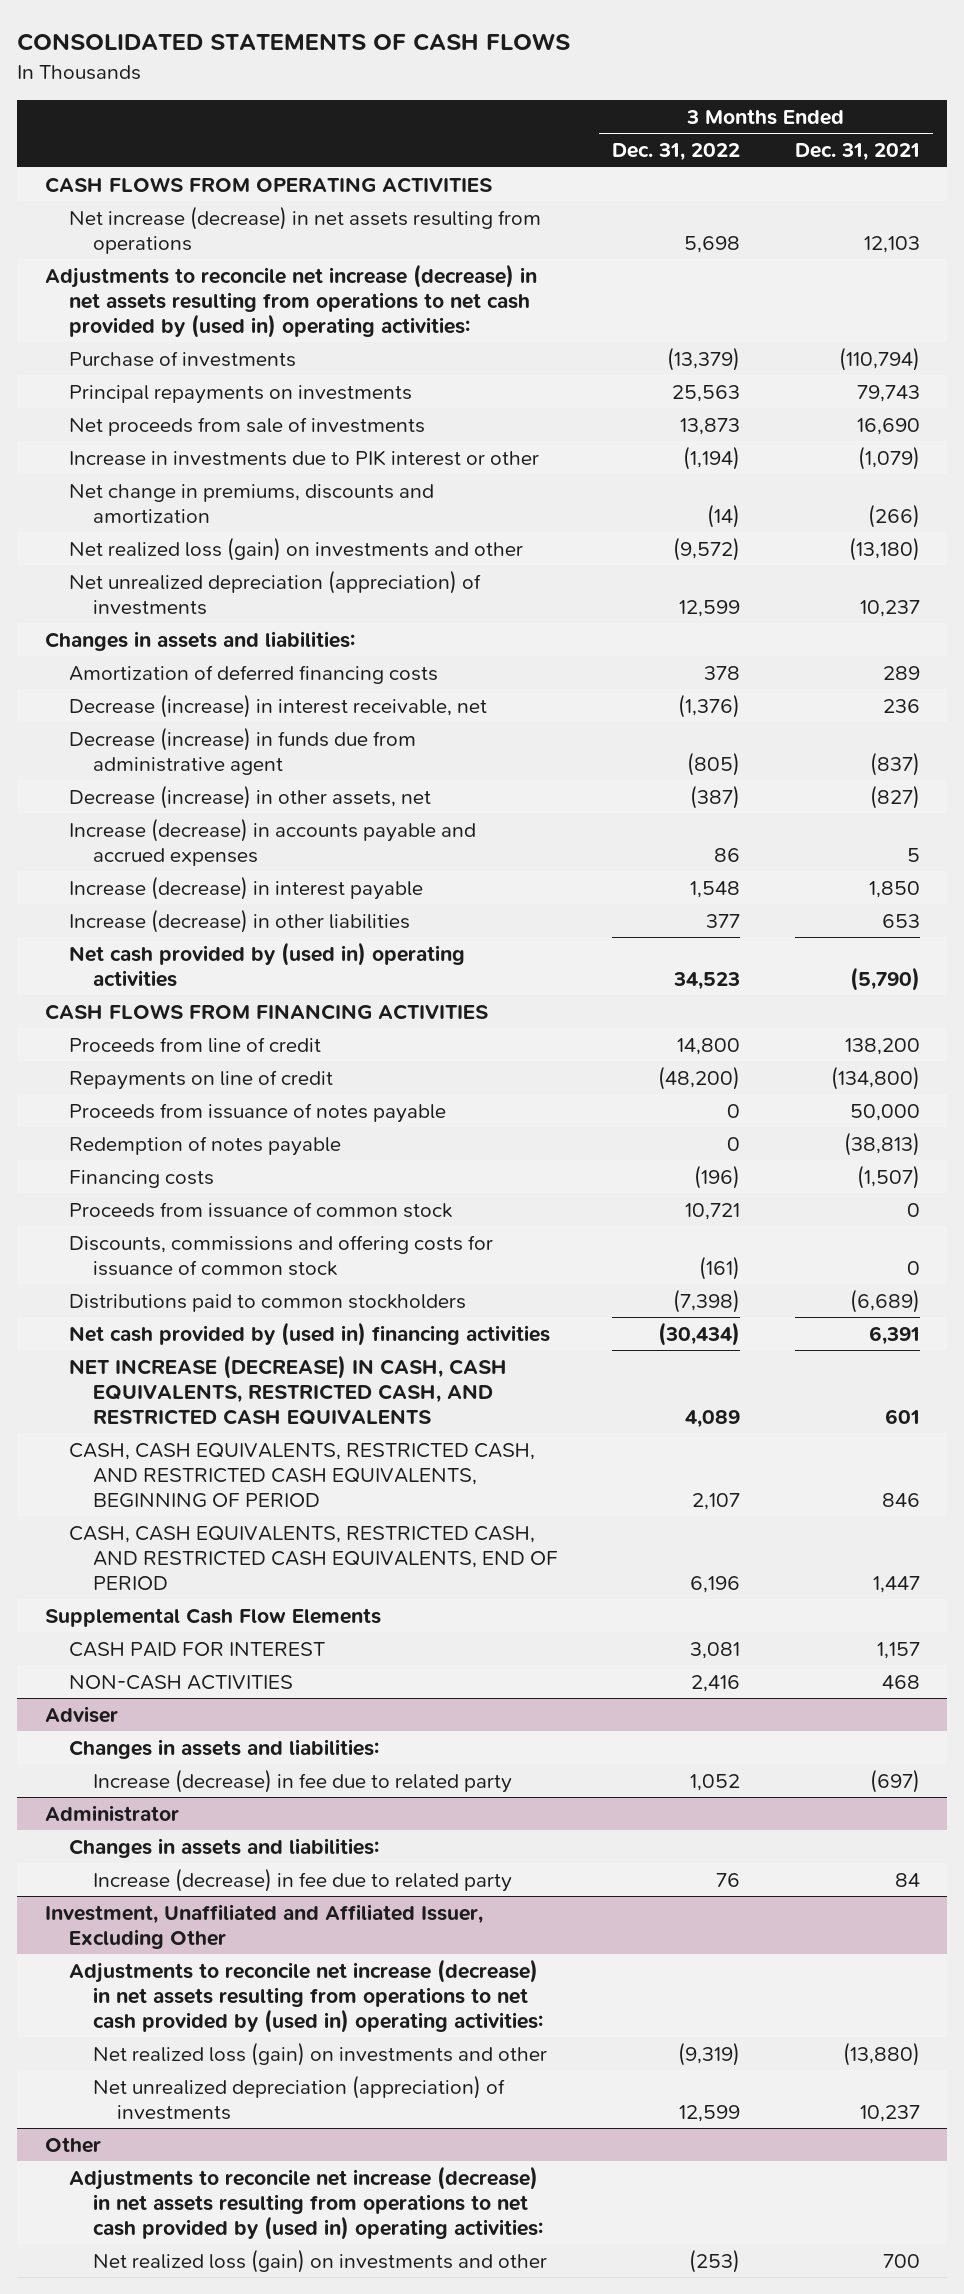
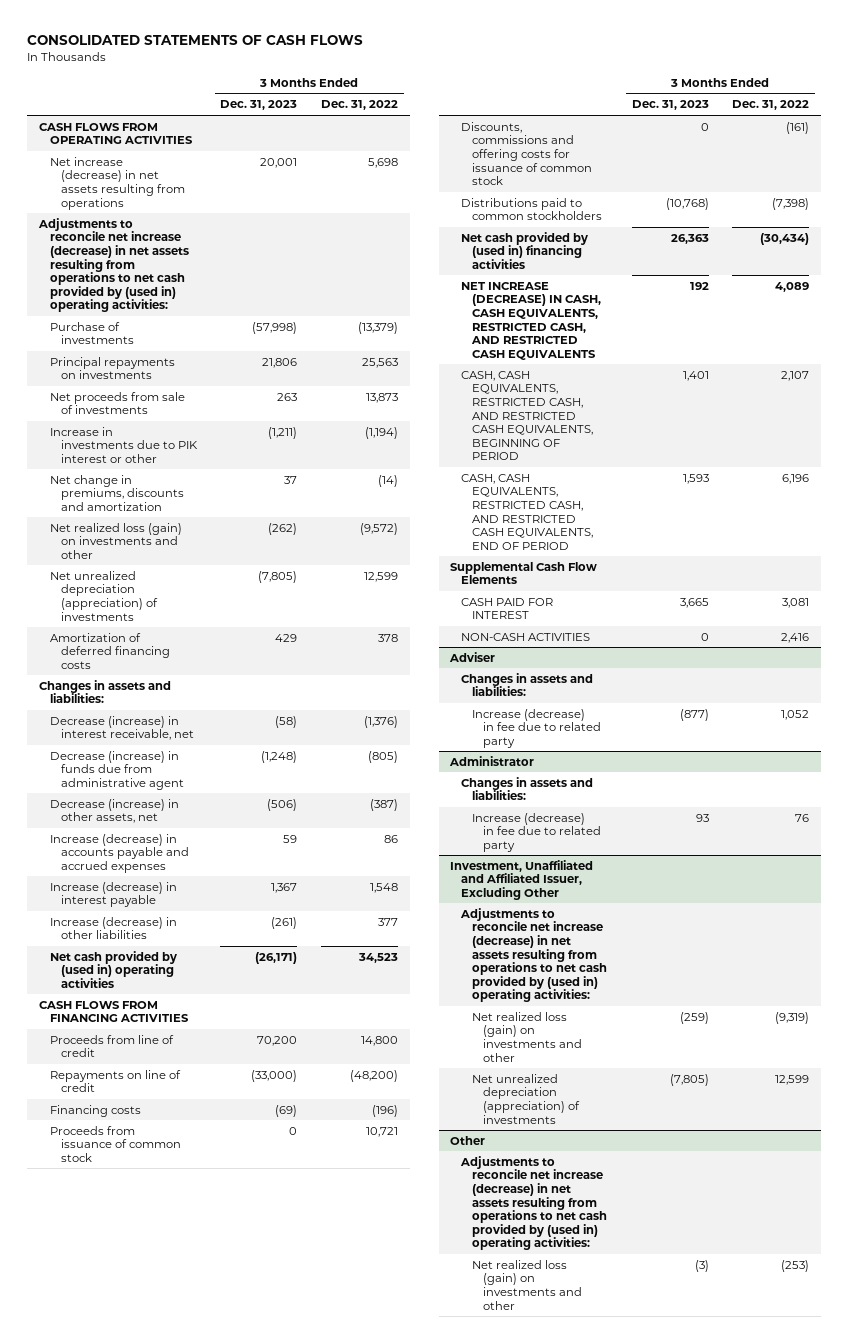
- | 3 Months Ended Dec. 31, 2022 | 3 Months Ended Dec. 31, 2021
+ | 3 Months Ended Dec. 31, 2023 | 3 Months Ended Dec. 31, 2022
moved down: Changes in assets and liabilities:
- Proceeds from issuance of notes payable | 0 | 50,000
- Redemption of notes payable | 0 | (38,813)

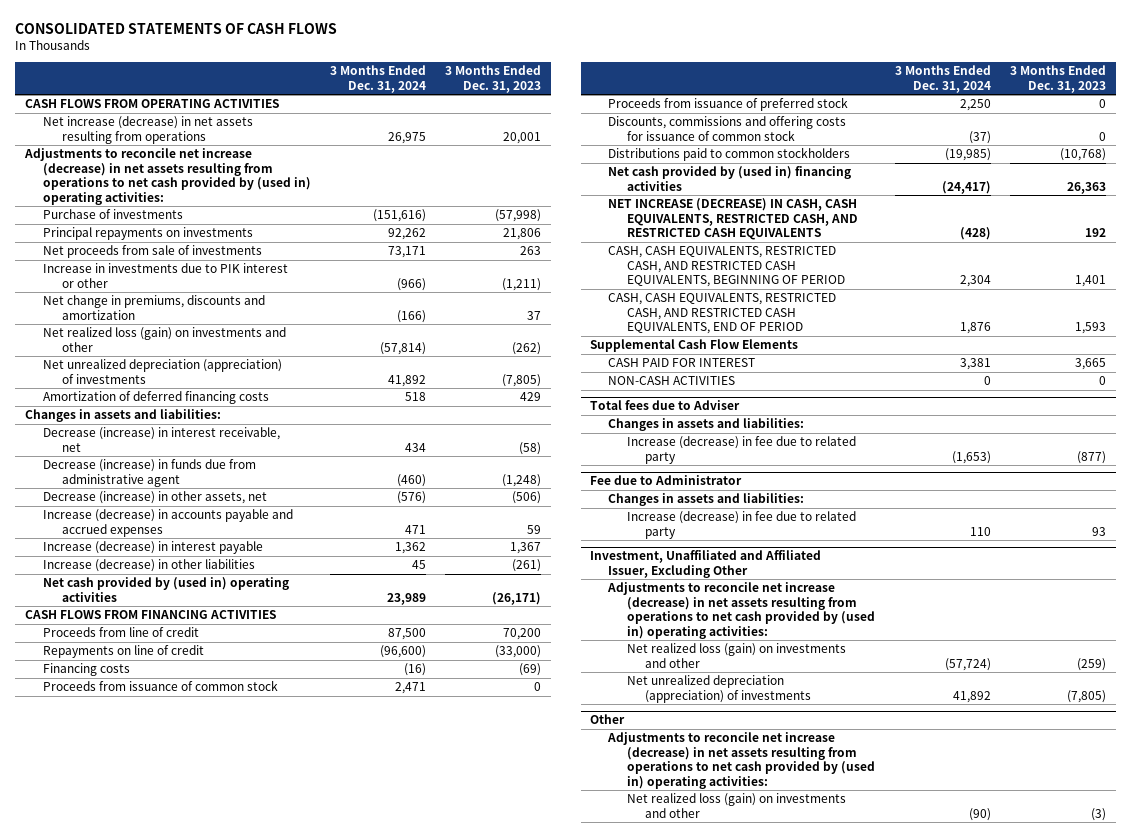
- | 3 Months Ended Dec. 31, 2023 | 3 Months Ended Dec. 31, 2022
+ | 3 Months Ended Dec. 31, 2024 | 3 Months Ended Dec. 31, 2023
+ Proceeds from issuance of preferred stock | 2,250 | 0
- Adviser
+ Total fees due to Adviser
- Administrator
+ Fee due to Administrator

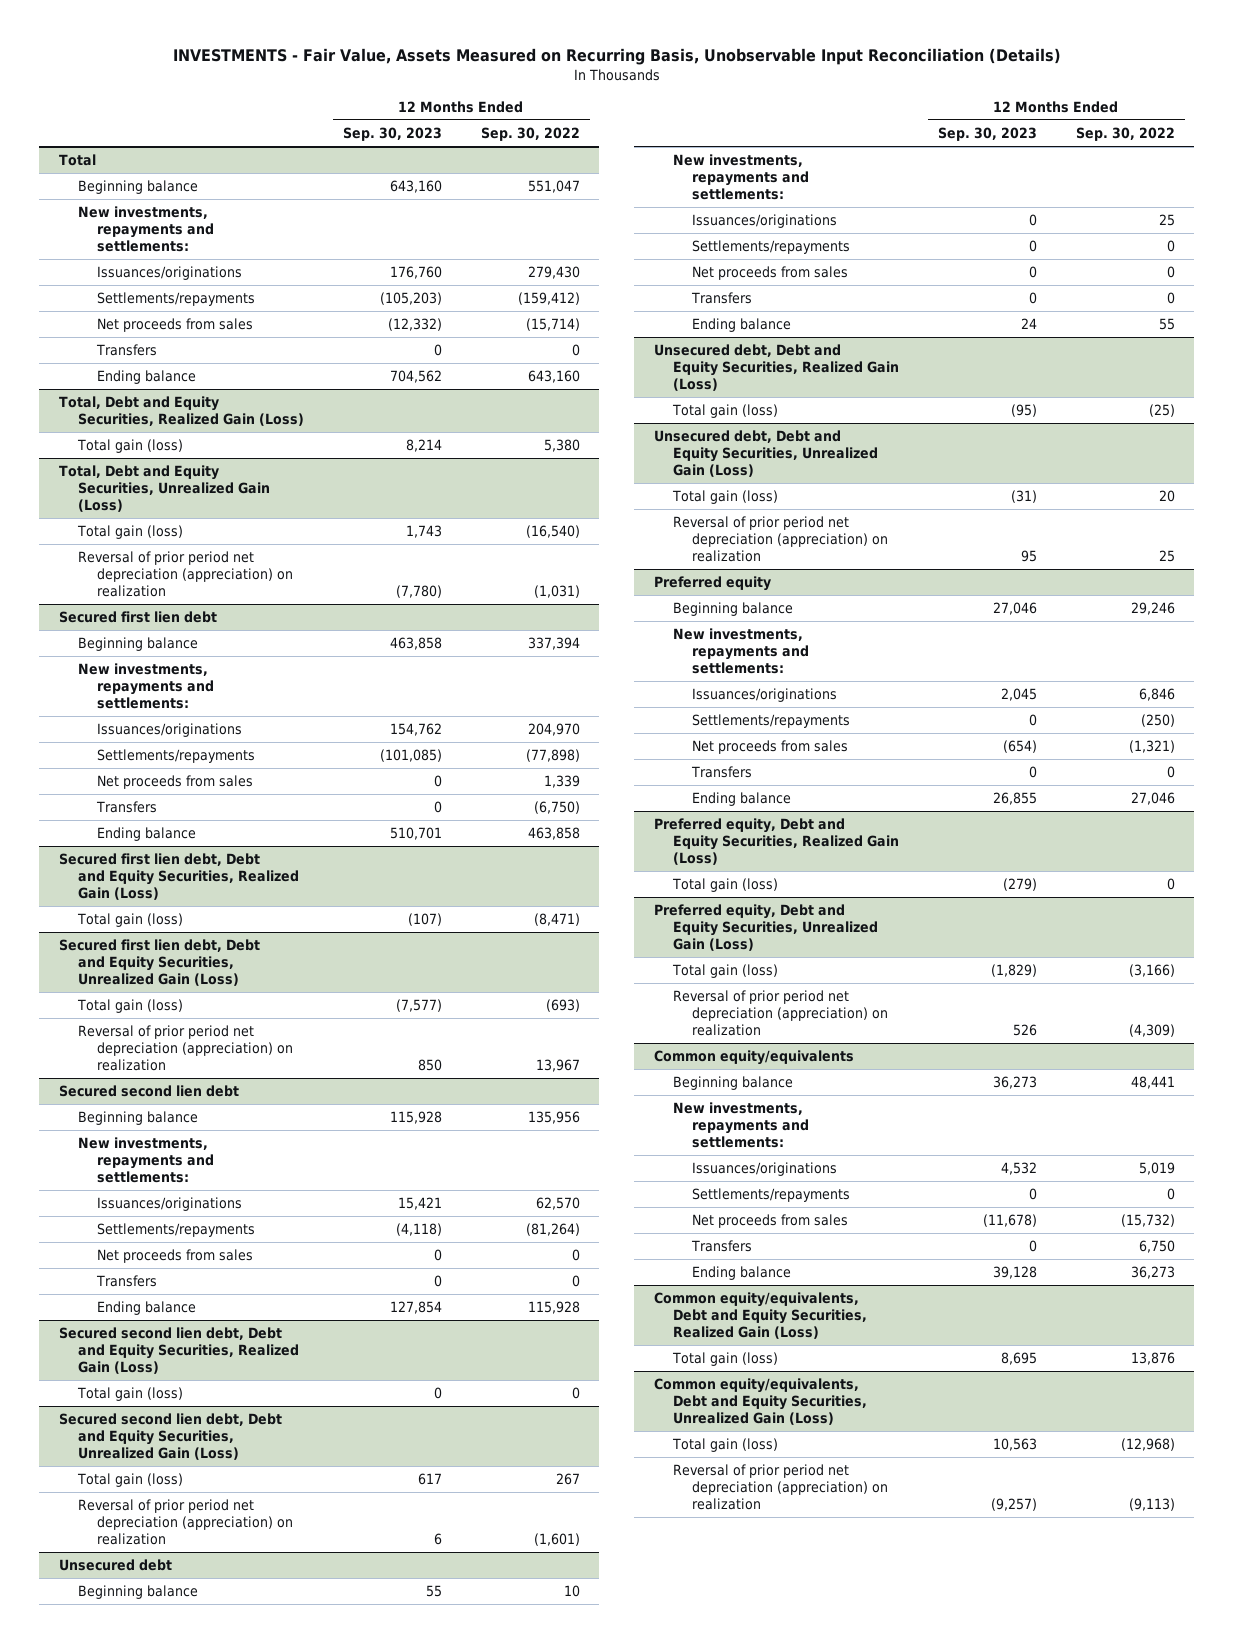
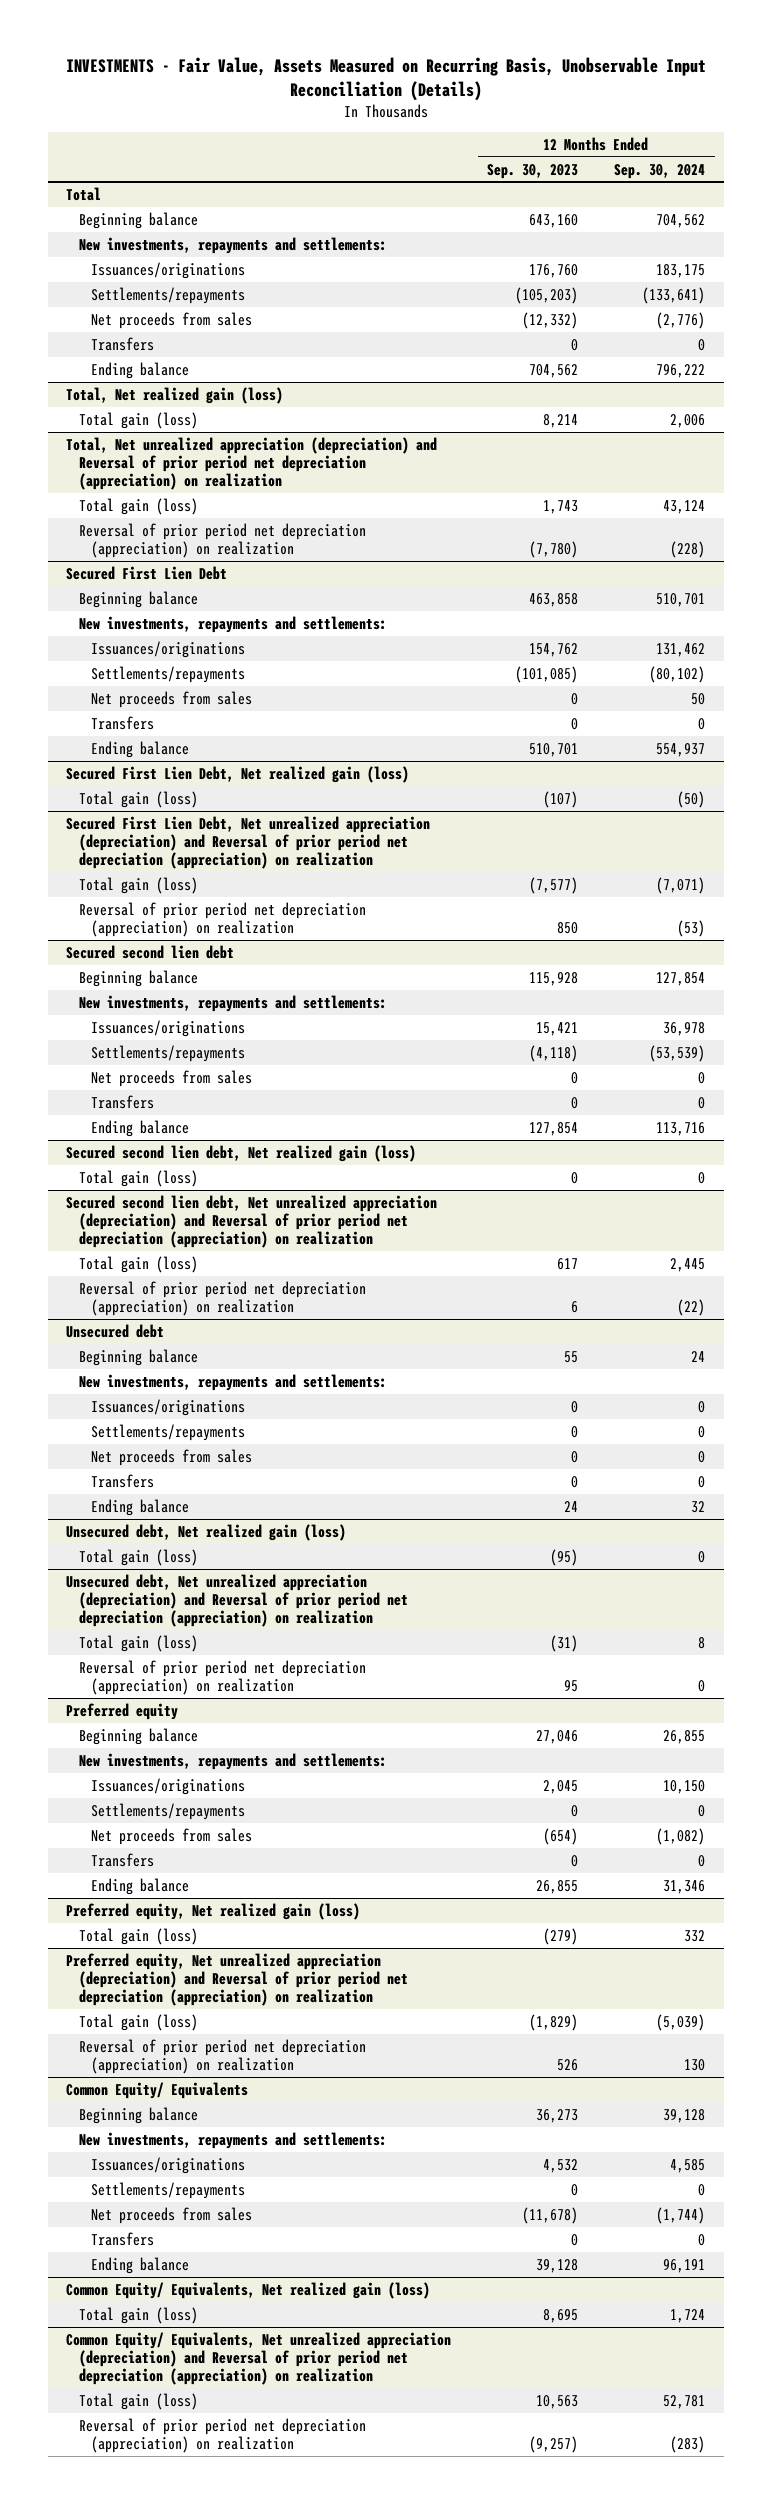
- | 12 Months Ended Sep. 30, 2023 | 12 Months Ended Sep. 30, 2022
+ | 12 Months Ended Sep. 30, 2023 | 12 Months Ended Sep. 30, 2024
- Total, Debt and Equity Securities, Realized Gain (Loss)
+ Total, Net realized gain (loss)
- Total, Debt and Equity Securities, Unrealized Gain (Loss)
+ Total, Net unrealized appreciation (depreciation) and Reversal of prior period net depreciation (appreciation) on realization
- Secured first lien debt
+ Secured First Lien Debt
- Secured first lien debt, Debt and Equity Securities, Realized Gain (Loss)
+ Secured First Lien Debt, Net realized gain (loss)
- Secured first lien debt, Debt and Equity Securities, Unrealized Gain (Loss)
+ Secured First Lien Debt, Net unrealized appreciation (depreciation) and Reversal of prior period net depreciation (appreciation) on realization
- Secured second lien debt, Debt and Equity Securities, Realized Gain (Loss)
+ Secured second lien debt, Net realized gain (loss)
- Secured second lien debt, Debt and Equity Securities, Unrealized Gain (Loss)
+ Secured second lien debt, Net unrealized appreciation (depreciation) and Reversal of prior period net depreciation (appreciation) on realization
- Unsecured debt, Debt and Equity Securities, Realized Gain (Loss)
+ Unsecured debt, Net realized gain (loss)
- Unsecured debt, Debt and Equity Securities, Unrealized Gain (Loss)
+ Unsecured debt, Net unrealized appreciation (depreciation) and Reversal of prior period net depreciation (appreciation) on realization
- Preferred equity, Debt and Equity Securities, Realized Gain (Loss)
+ Preferred equity, Net realized gain (loss)
- Preferred equity, Debt and Equity Securities, Unrealized Gain (Loss)
+ Preferred equity, Net unrealized appreciation (depreciation) and Reversal of prior period net depreciation (appreciation) on realization
- Common equity/equivalents
+ Common Equity/ Equivalents
- Common equity/equivalents, Debt and Equity Securities, Realized Gain (Loss)
+ Common Equity/ Equivalents, Net realized gain (loss)
- Common equity/equivalents, Debt and Equity Securities, Unrealized Gain (Loss)
+ Common Equity/ Equivalents, Net unrealized appreciation (depreciation) and Reversal of prior period net depreciation (appreciation) on realization

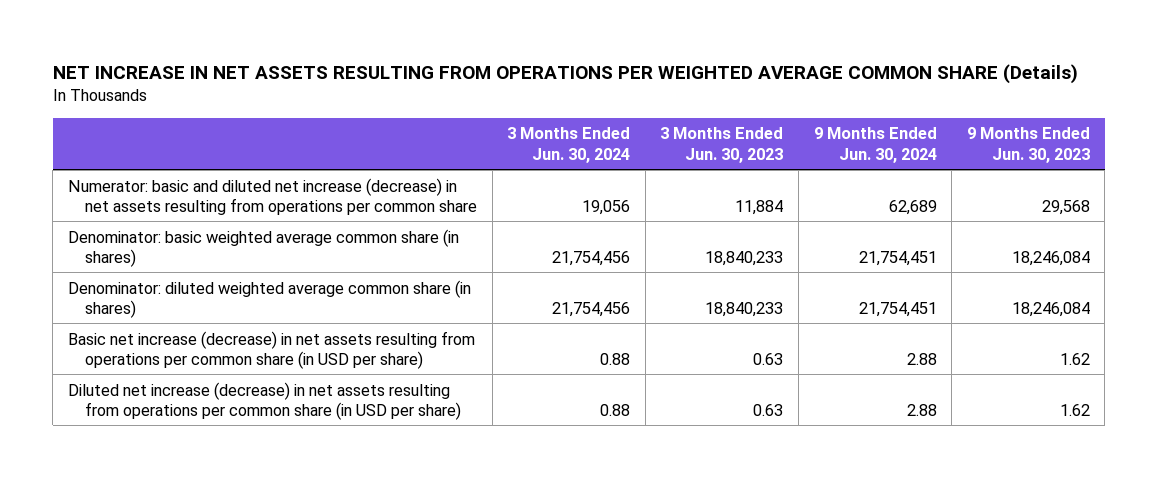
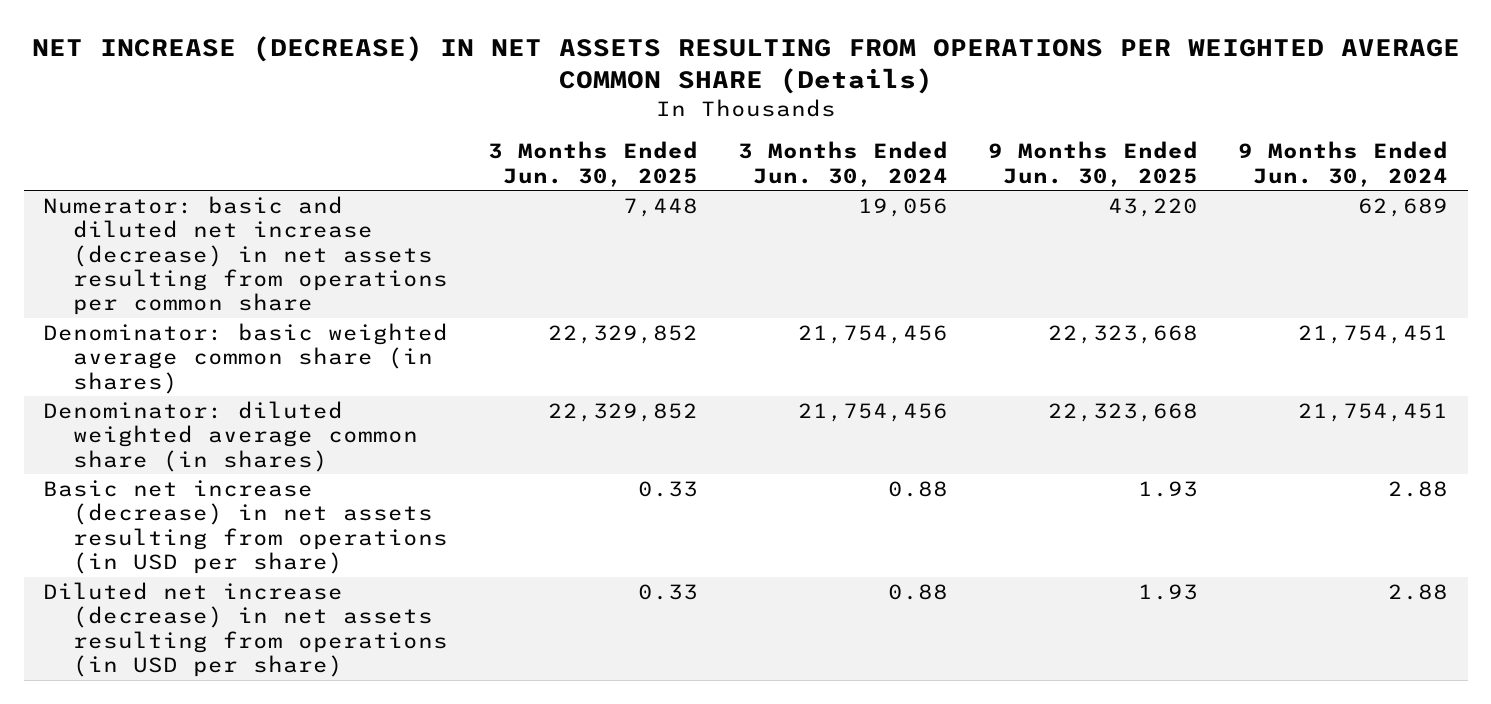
- NET INCREASE IN NET ASSETS RESULTING FROM OPERATIONS PER WEIGHTED AVERAGE COMMON SHARE (Details)
+ NET INCREASE (DECREASE) IN NET ASSETS RESULTING FROM OPERATIONS PER WEIGHTED AVERAGE COMMON SHARE (Details)
- | 3 Months Ended Jun. 30, 2024 | 3 Months Ended Jun. 30, 2023 | 9 Months Ended Jun. 30, 2024 | 9 Months Ended Jun. 30, 2023
+ | 3 Months Ended Jun. 30, 2025 | 3 Months Ended Jun. 30, 2024 | 9 Months Ended Jun. 30, 2025 | 9 Months Ended Jun. 30, 2024
- Basic net increase (decrease) in net assets resulting from operations per common share (in USD per share) | 0.88 | 0.63 | 2.88 | 1.62
- Diluted net increase (decrease) in net assets resulting from operations per common share (in USD per share) | 0.88 | 0.63 | 2.88 | 1.62
+ Basic net increase (decrease) in net assets resulting from operations (in USD per share) | 0.33 | 0.88 | 1.93 | 2.88
+ Diluted net increase (decrease) in net assets resulting from operations (in USD per share) | 0.33 | 0.88 | 1.93 | 2.88

